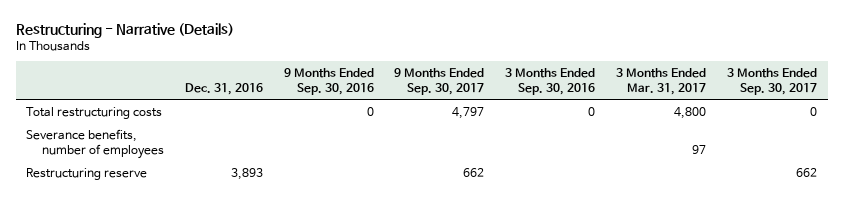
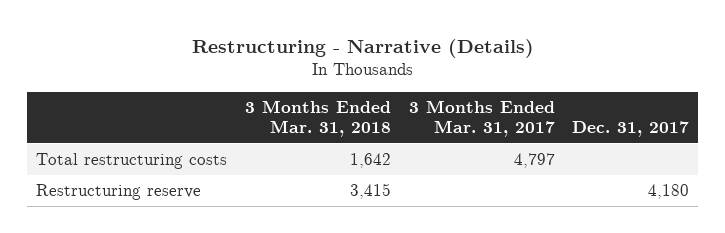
- | Dec. 31, 2016 | 9 Months Ended Sep. 30, 2016 | 9 Months Ended Sep. 30, 2017 | 3 Months Ended Sep. 30, 2016 | 3 Months Ended Mar. 31, 2017 | 3 Months Ended Sep. 30, 2017
+ | 3 Months Ended Mar. 31, 2018 | 3 Months Ended Mar. 31, 2017 | Dec. 31, 2017
- Total restructuring costs | | 0 | 4,797 | 0 | 4,800 | 0
- Severance benefits, number of employees | | | | | 97 |
+ Total restructuring costs | 1,642 | 4,797 |

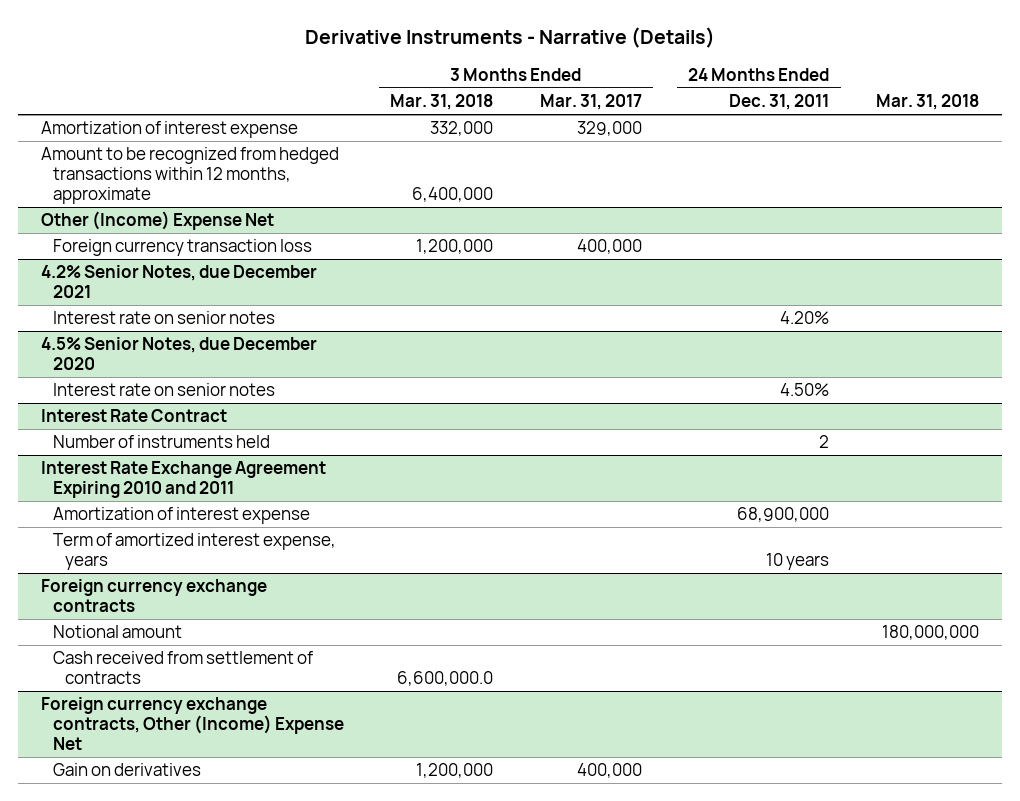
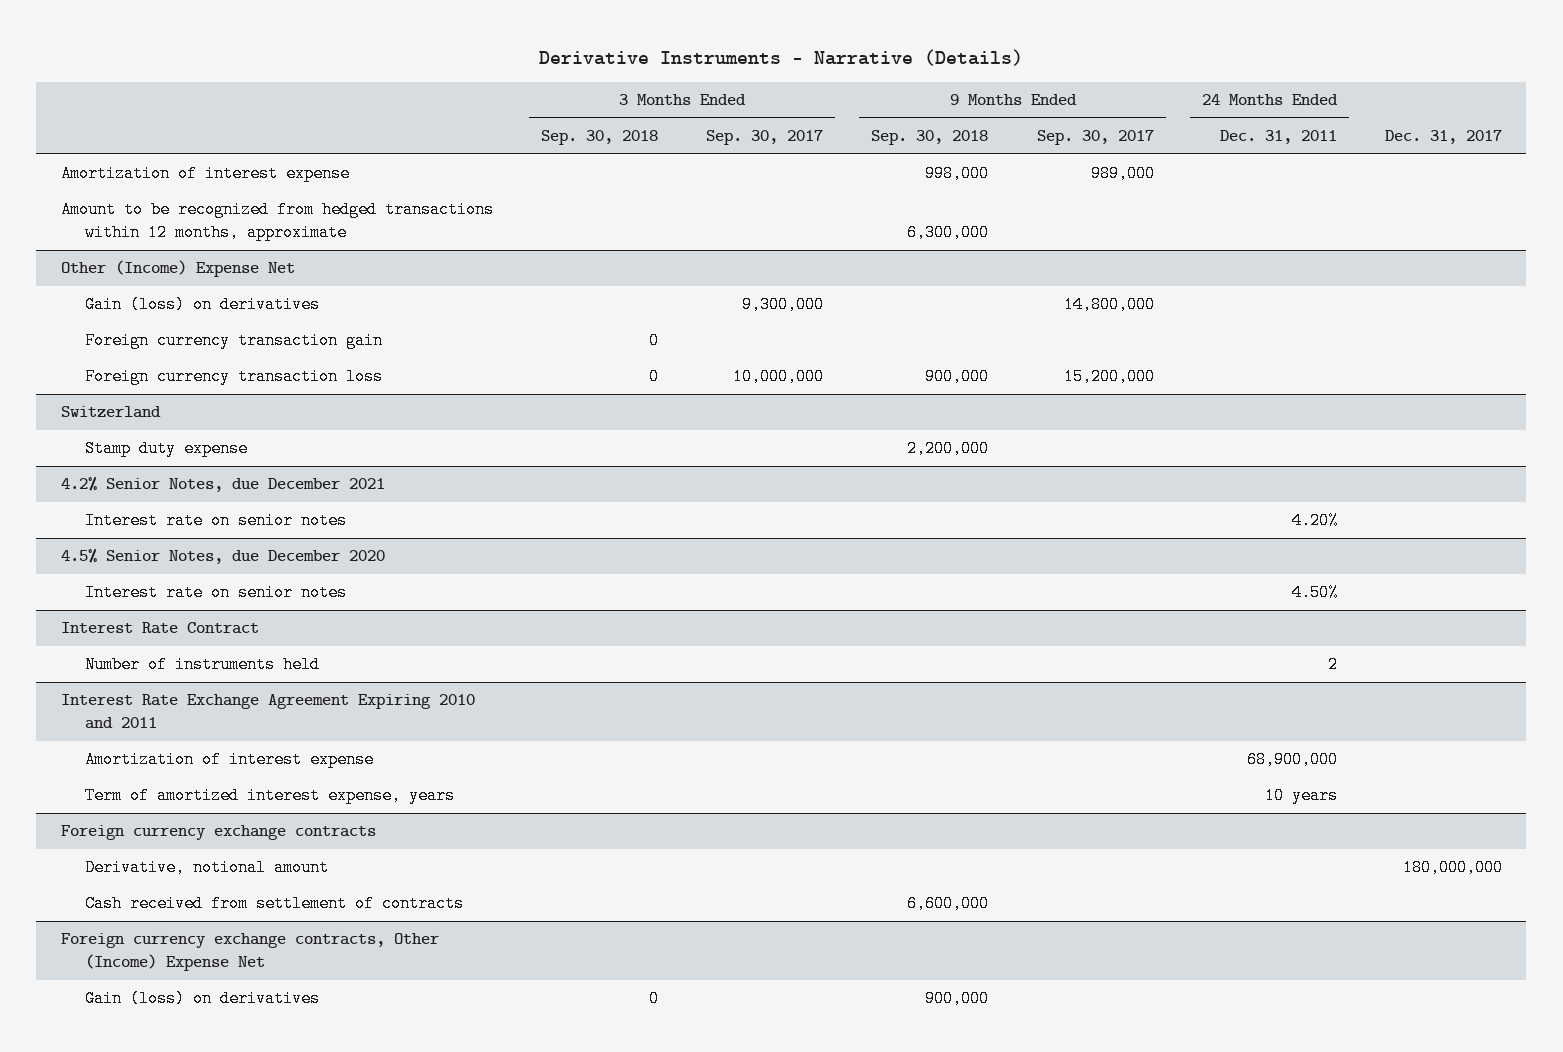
- | 3 Months Ended Mar. 31, 2018 | 3 Months Ended Mar. 31, 2017 | 24 Months Ended Dec. 31, 2011 | Mar. 31, 2018
+ | 3 Months Ended Sep. 30, 2018 | 3 Months Ended Sep. 30, 2017 | 9 Months Ended Sep. 30, 2018 | 9 Months Ended Sep. 30, 2017 | 24 Months Ended Dec. 31, 2011 | Dec. 31, 2017
@ Other (Income) Expense Net
+ Gain (loss) on derivatives | | 9,300,000 | | 14,800,000 | |
+ Foreign currency transaction gain | 0 | | | | |
+ Switzerland
+ Stamp duty expense | | | 2,200,000 | | |
@ Foreign currency exchange contracts
- Notional amount | | | | 180,000,000
+ Derivative, notional amount | | | | | | 180,000,000
@ Foreign currency exchange contracts, Other (Income) Expense Net
- Gain on derivatives | 1,200,000 | 400,000 | |
+ Gain (loss) on derivatives | 0 | | 900,000 | | |

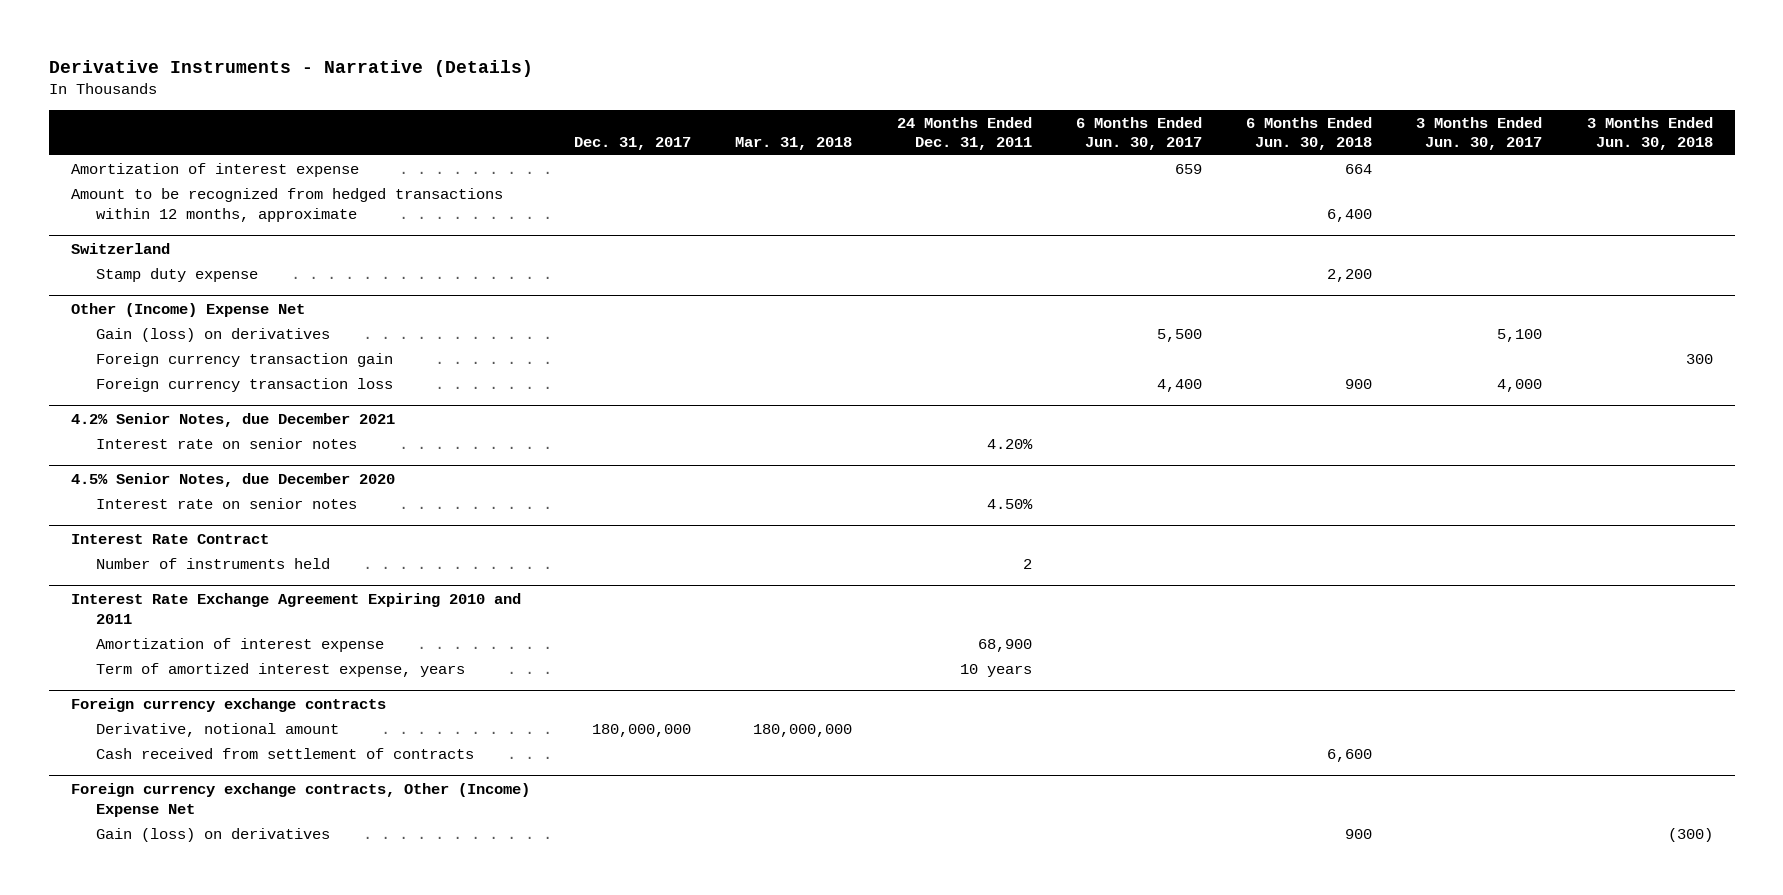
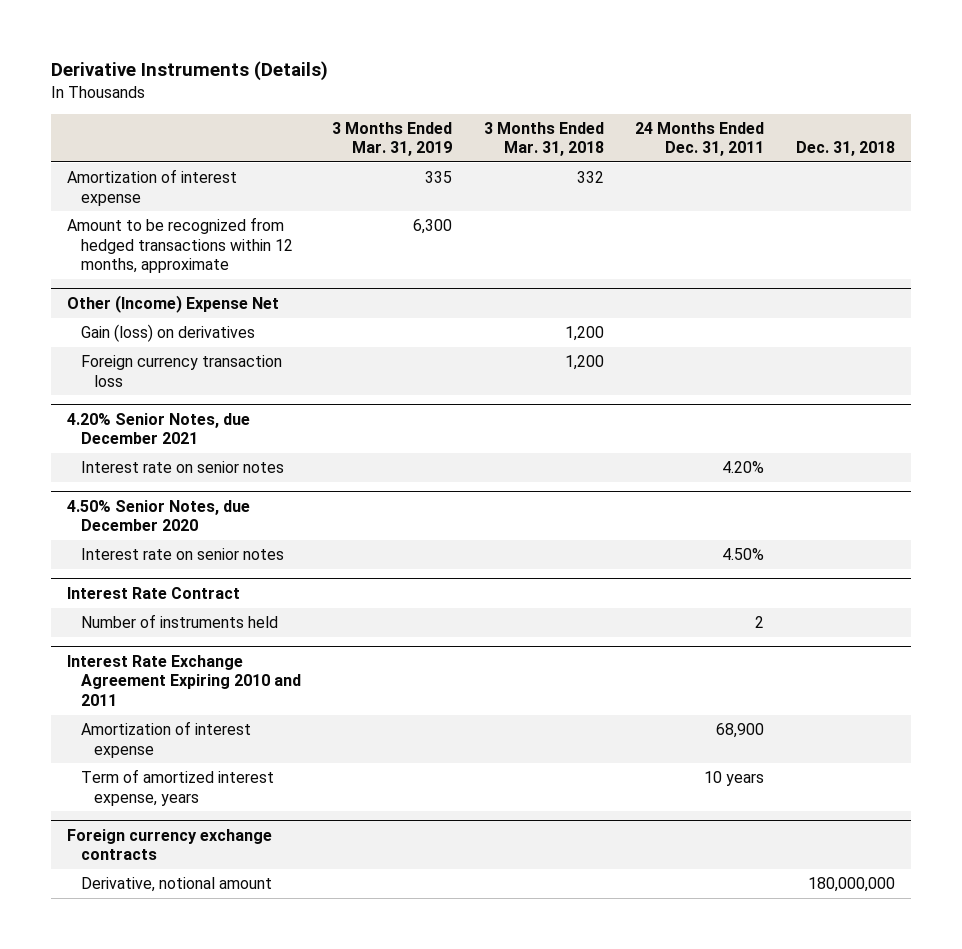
- Derivative Instruments - Narrative (Details)
+ Derivative Instruments (Details)
- | Dec. 31, 2017 | Mar. 31, 2018 | 24 Months Ended Dec. 31, 2011 | 6 Months Ended Jun. 30, 2017 | 6 Months Ended Jun. 30, 2018 | 3 Months Ended Jun. 30, 2017 | 3 Months Ended Jun. 30, 2018
+ | 3 Months Ended Mar. 31, 2019 | 3 Months Ended Mar. 31, 2018 | 24 Months Ended Dec. 31, 2011 | Dec. 31, 2018
- Switzerland
- Stamp duty expense | | | | | 2,200 | |
@ Other (Income) Expense Net
- Foreign currency transaction gain | | | | | | | 300
- 4.2% Senior Notes, due December 2021
+ 4.20% Senior Notes, due December 2021
- 4.5% Senior Notes, due December 2020
+ 4.50% Senior Notes, due December 2020
@ Foreign currency exchange contracts
- Cash received from settlement of contracts | | | | | 6,600 | |
- Foreign currency exchange contracts, Other (Income) Expense Net
- Gain (loss) on derivatives | | | | | 900 | | (300)

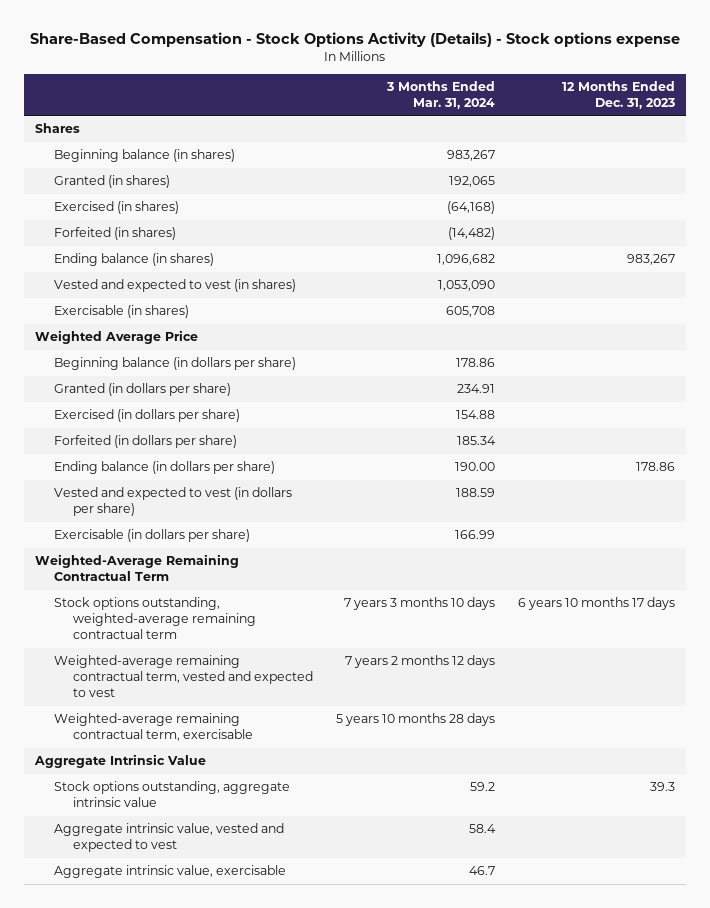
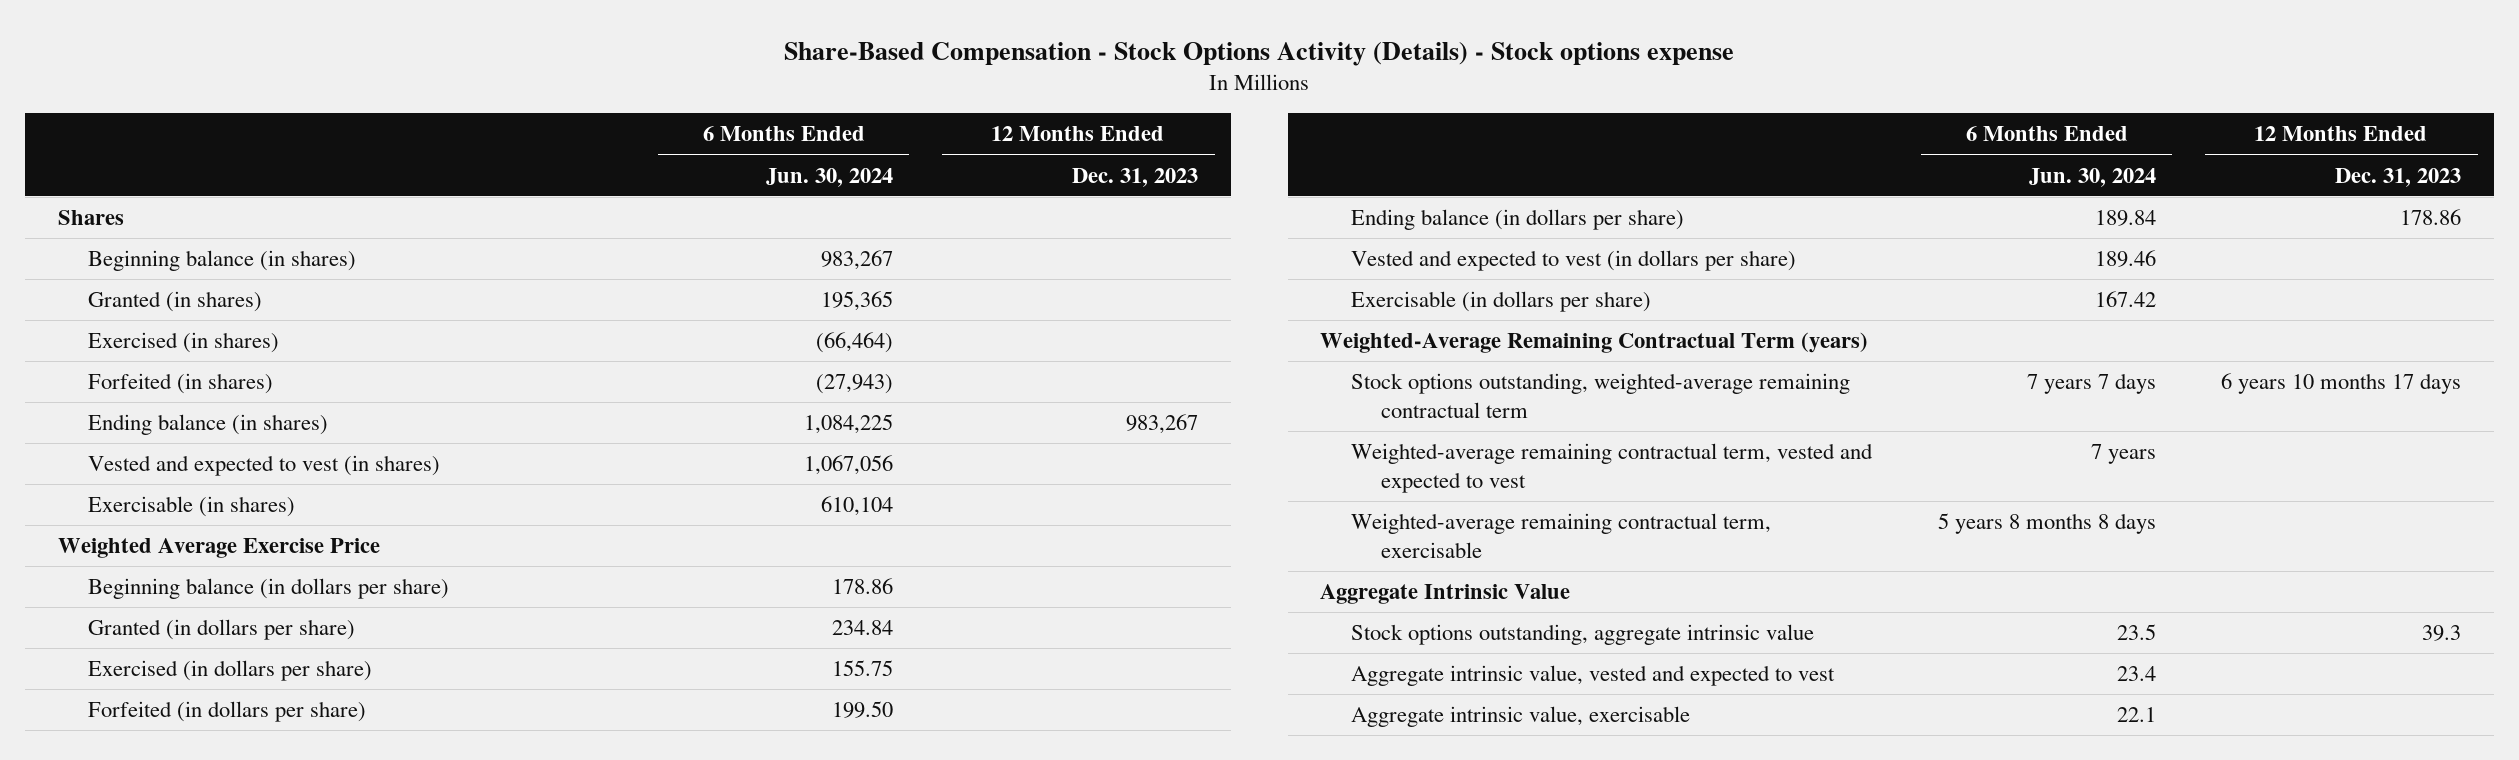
- | 3 Months Ended Mar. 31, 2024 | 12 Months Ended Dec. 31, 2023
+ | 6 Months Ended Jun. 30, 2024 | 12 Months Ended Dec. 31, 2023
- Weighted Average Price
+ Weighted Average Exercise Price
- Weighted-Average Remaining Contractual Term
+ Weighted-Average Remaining Contractual Term (years)

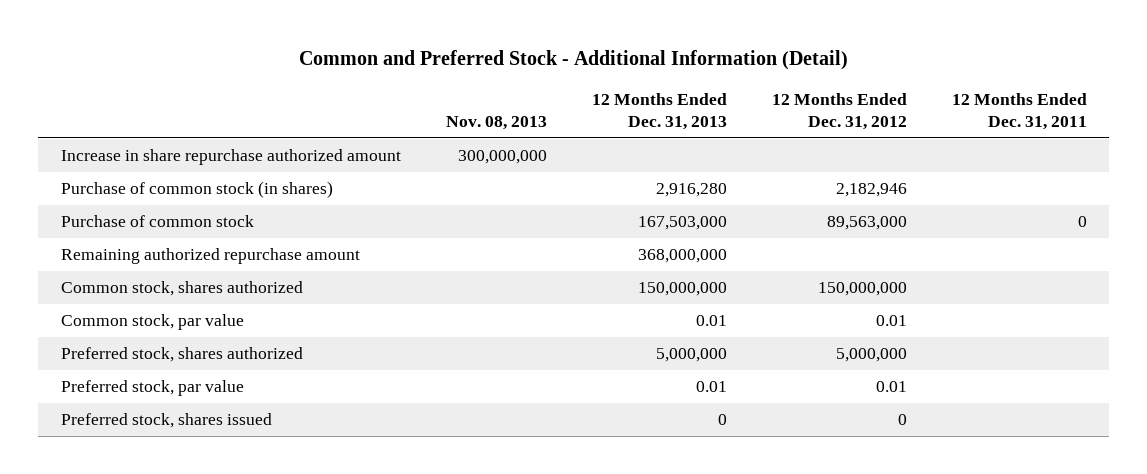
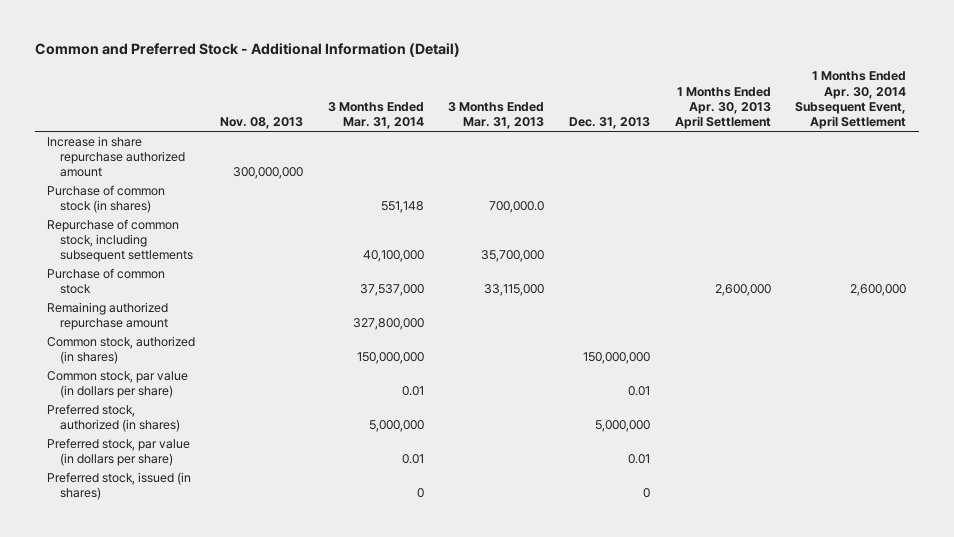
- | Nov. 08, 2013 | 12 Months Ended Dec. 31, 2013 | 12 Months Ended Dec. 31, 2012 | 12 Months Ended Dec. 31, 2011
+ | Nov. 08, 2013 | 3 Months Ended Mar. 31, 2014 | 3 Months Ended Mar. 31, 2013 | Dec. 31, 2013 | 1 Months Ended Apr. 30, 2013 April Settlement | 1 Months Ended Apr. 30, 2014 Subsequent Event, April Settlement
+ Repurchase of common stock, including subsequent settlements | | 40,100,000 | 35,700,000 | | |
- Common stock, shares authorized | | 150,000,000 | 150,000,000 |
- Common stock, par value | | 0.01 | 0.01 |
- Preferred stock, shares authorized | | 5,000,000 | 5,000,000 |
- Preferred stock, par value | | 0.01 | 0.01 |
- Preferred stock, shares issued | | 0 | 0 |
+ Common stock, authorized (in shares) | | 150,000,000 | | 150,000,000 | |
+ Common stock, par value (in dollars per share) | | 0.01 | | 0.01 | |
+ Preferred stock, authorized (in shares) | | 5,000,000 | | 5,000,000 | |
+ Preferred stock, par value (in dollars per share) | | 0.01 | | 0.01 | |
+ Preferred stock, issued (in shares) | | 0 | | 0 | |

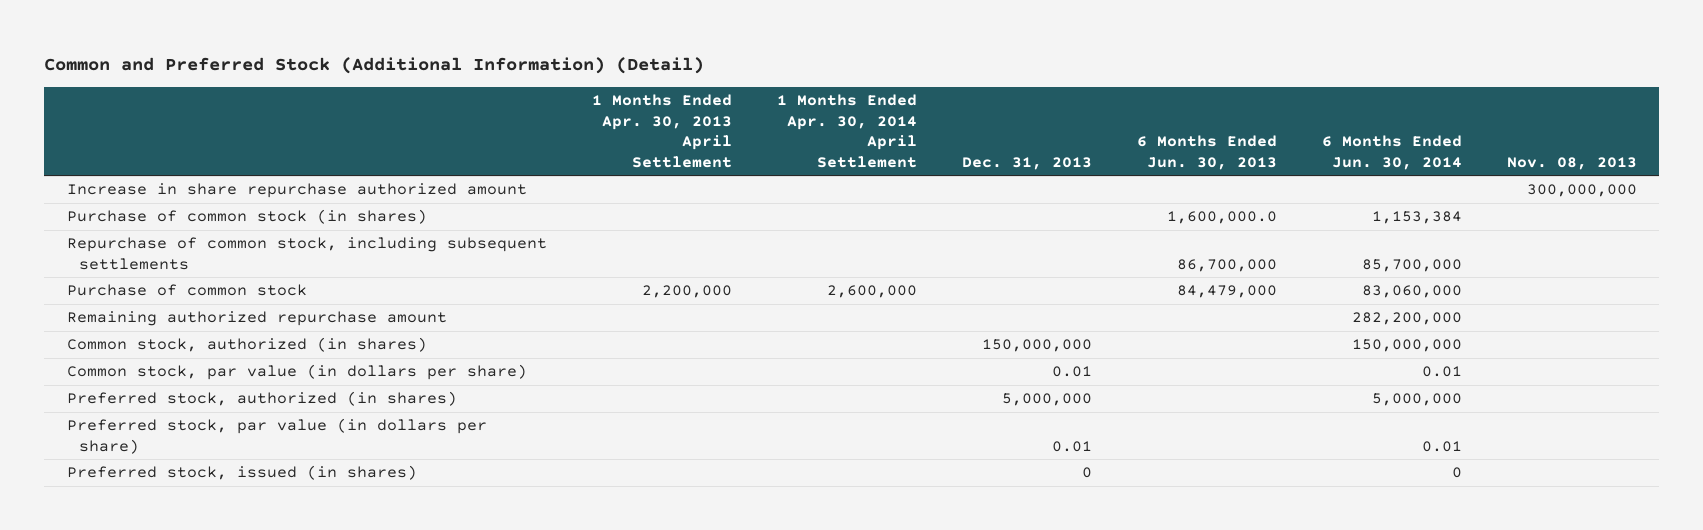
- Common and Preferred Stock - Additional Information (Detail)
+ Common and Preferred Stock (Additional Information) (Detail)
- | Nov. 08, 2013 | 3 Months Ended Mar. 31, 2014 | 3 Months Ended Mar. 31, 2013 | Dec. 31, 2013 | 1 Months Ended Apr. 30, 2013 April Settlement | 1 Months Ended Apr. 30, 2014 Subsequent Event, April Settlement
+ | 1 Months Ended Apr. 30, 2013 April Settlement | 1 Months Ended Apr. 30, 2014 April Settlement | Dec. 31, 2013 | 6 Months Ended Jun. 30, 2013 | 6 Months Ended Jun. 30, 2014 | Nov. 08, 2013
- Purchase of common stock | | 37,537,000 | 33,115,000 | | 2,600,000 | 2,600,000
+ Purchase of common stock | 2,200,000 | 2,600,000 | | 84,479,000 | 83,060,000 |

